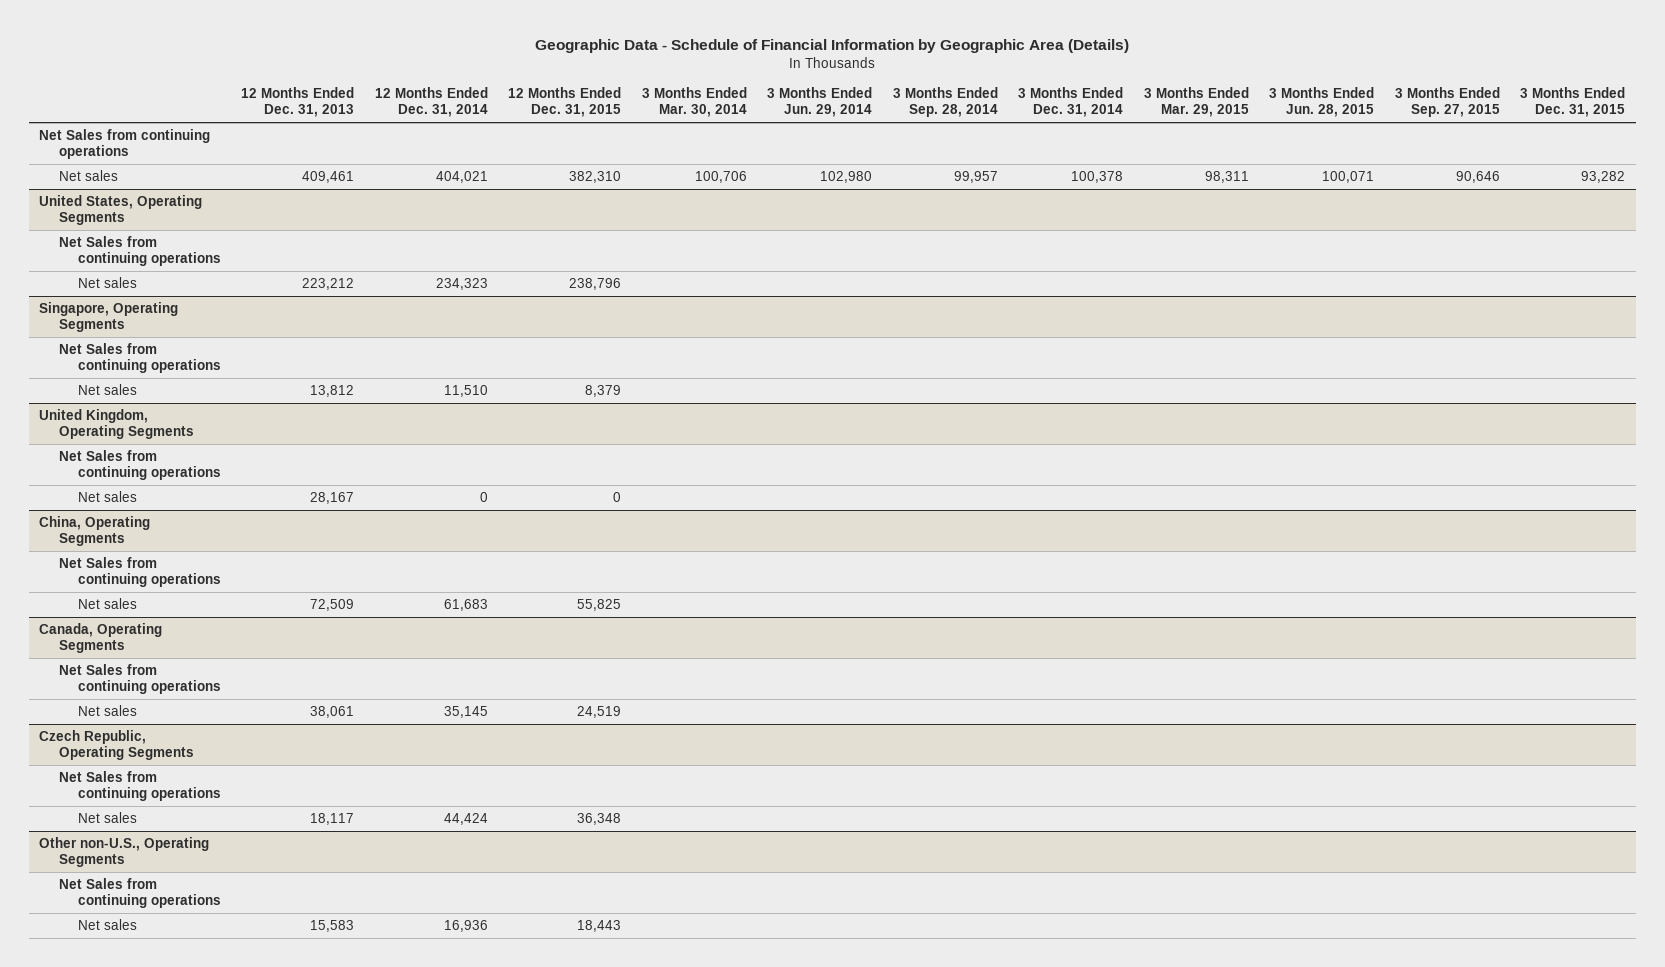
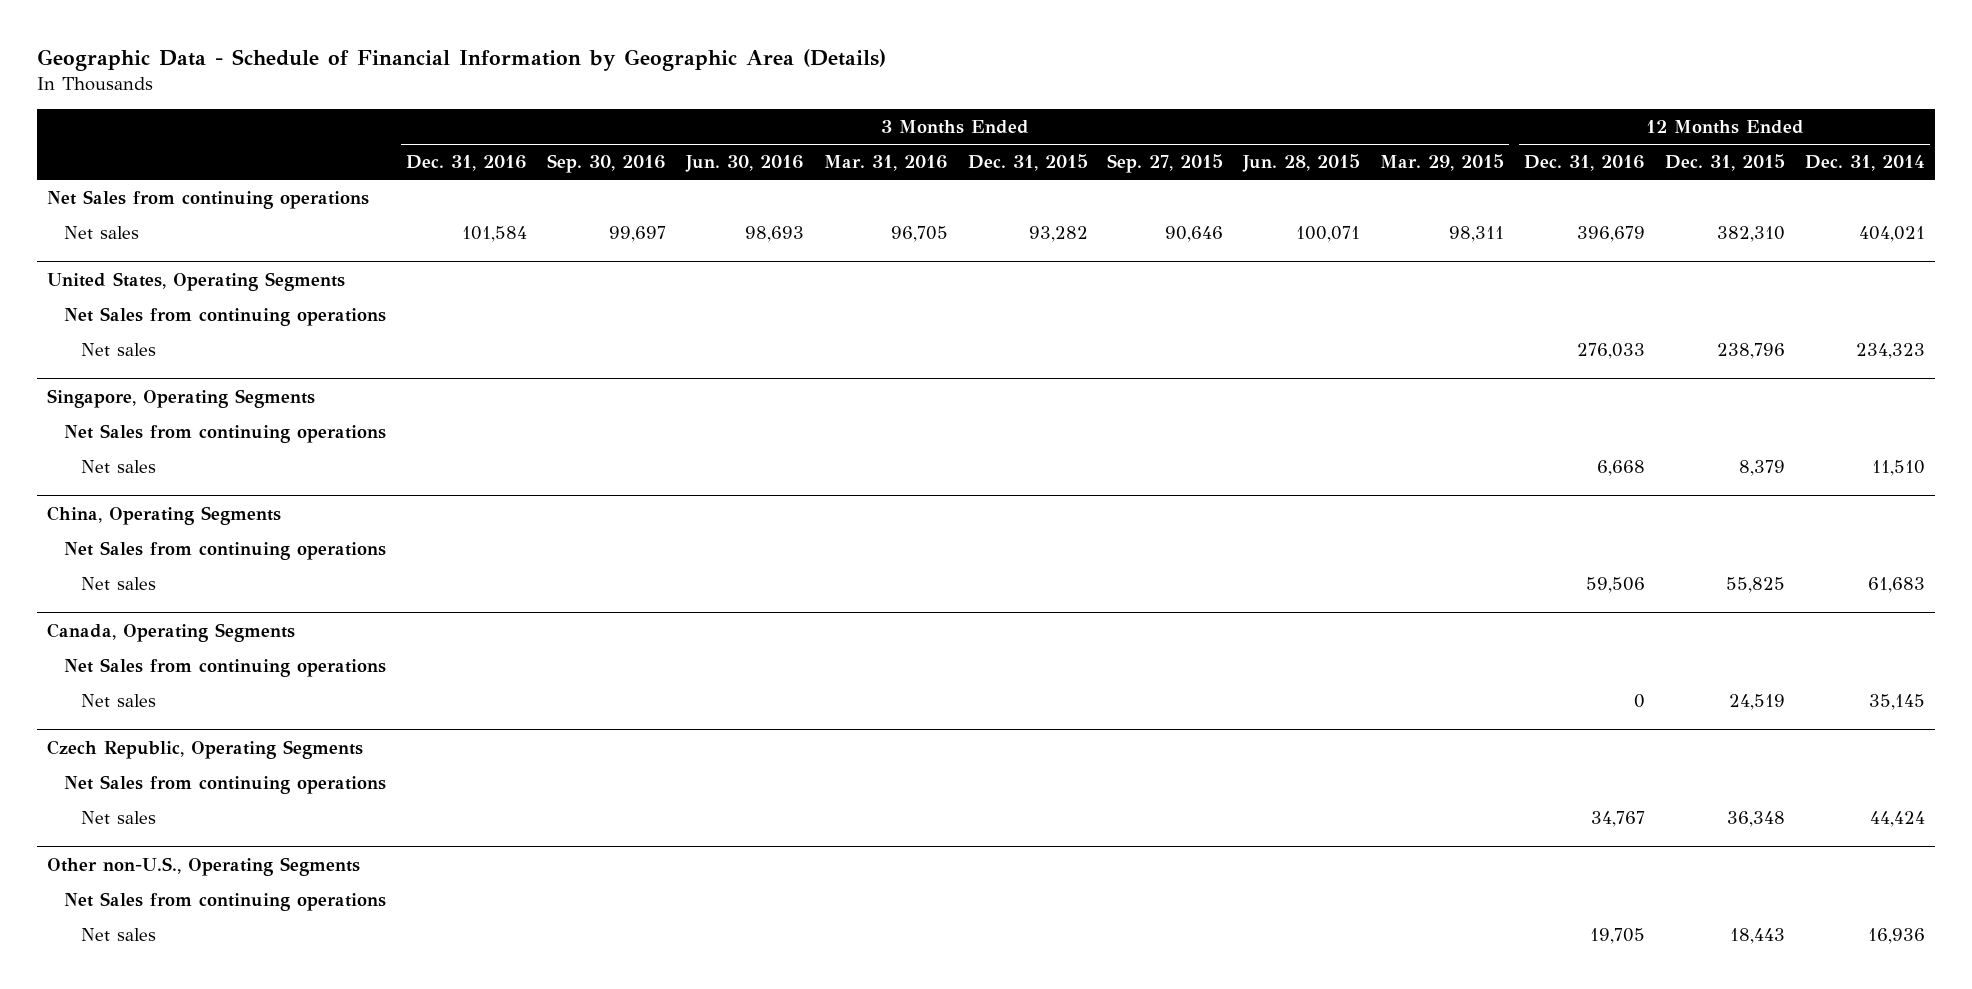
- | 12 Months Ended Dec. 31, 2013 | 12 Months Ended Dec. 31, 2014 | 12 Months Ended Dec. 31, 2015 | 3 Months Ended Mar. 30, 2014 | 3 Months Ended Jun. 29, 2014 | 3 Months Ended Sep. 28, 2014 | 3 Months Ended Dec. 31, 2014 | 3 Months Ended Mar. 29, 2015 | 3 Months Ended Jun. 28, 2015 | 3 Months Ended Sep. 27, 2015 | 3 Months Ended Dec. 31, 2015
+ | 3 Months Ended Dec. 31, 2016 | 3 Months Ended Sep. 30, 2016 | 3 Months Ended Jun. 30, 2016 | 3 Months Ended Mar. 31, 2016 | 3 Months Ended Dec. 31, 2015 | 3 Months Ended Sep. 27, 2015 | 3 Months Ended Jun. 28, 2015 | 3 Months Ended Mar. 29, 2015 | 12 Months Ended Dec. 31, 2016 | 12 Months Ended Dec. 31, 2015 | 12 Months Ended Dec. 31, 2014
- United Kingdom, Operating Segments
- Net Sales from continuing operations
- Net sales | 28,167 | 0 | 0 | | | | | | | |

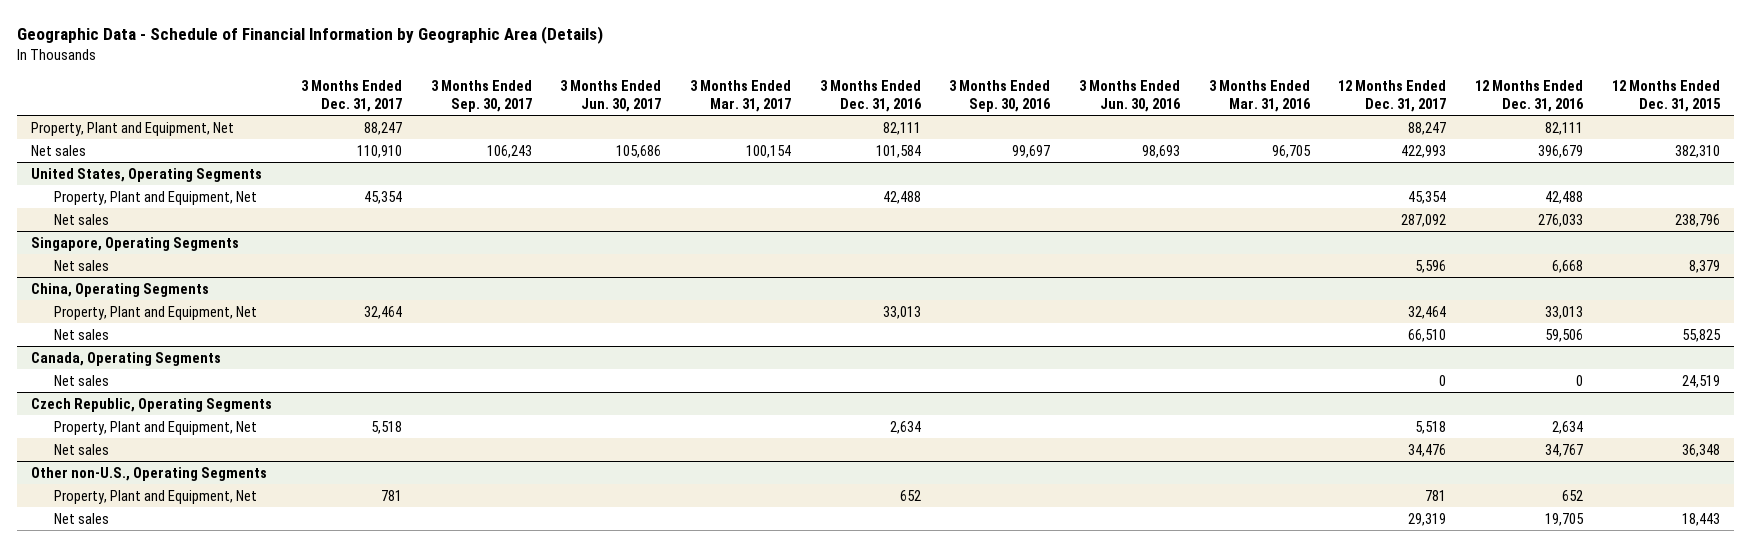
- | 3 Months Ended Dec. 31, 2016 | 3 Months Ended Sep. 30, 2016 | 3 Months Ended Jun. 30, 2016 | 3 Months Ended Mar. 31, 2016 | 3 Months Ended Dec. 31, 2015 | 3 Months Ended Sep. 27, 2015 | 3 Months Ended Jun. 28, 2015 | 3 Months Ended Mar. 29, 2015 | 12 Months Ended Dec. 31, 2016 | 12 Months Ended Dec. 31, 2015 | 12 Months Ended Dec. 31, 2014
+ | 3 Months Ended Dec. 31, 2017 | 3 Months Ended Sep. 30, 2017 | 3 Months Ended Jun. 30, 2017 | 3 Months Ended Mar. 31, 2017 | 3 Months Ended Dec. 31, 2016 | 3 Months Ended Sep. 30, 2016 | 3 Months Ended Jun. 30, 2016 | 3 Months Ended Mar. 31, 2016 | 12 Months Ended Dec. 31, 2017 | 12 Months Ended Dec. 31, 2016 | 12 Months Ended Dec. 31, 2015
- Net Sales from continuing operations
+ Property, Plant and Equipment, Net | 88,247 | | | | 82,111 | | | | 88,247 | 82,111 |
@ United States, Operating Segments
- Net Sales from continuing operations
+ Property, Plant and Equipment, Net | 45,354 | | | | 42,488 | | | | 45,354 | 42,488 |
@ Singapore, Operating Segments
- Net Sales from continuing operations
@ China, Operating Segments
- Net Sales from continuing operations
+ Property, Plant and Equipment, Net | 32,464 | | | | 33,013 | | | | 32,464 | 33,013 |
@ Canada, Operating Segments
- Net Sales from continuing operations
@ Czech Republic, Operating Segments
- Net Sales from continuing operations
+ Property, Plant and Equipment, Net | 5,518 | | | | 2,634 | | | | 5,518 | 2,634 |
@ Other non-U.S., Operating Segments
- Net Sales from continuing operations
+ Property, Plant and Equipment, Net | 781 | | | | 652 | | | | 781 | 652 |

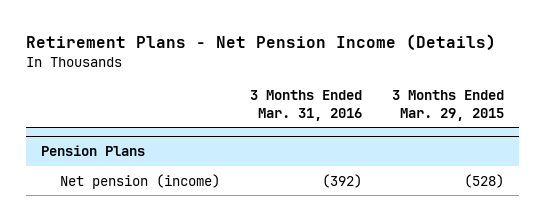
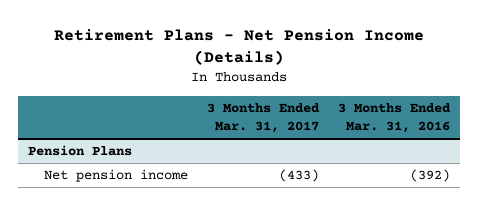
- | 3 Months Ended Mar. 31, 2016 | 3 Months Ended Mar. 29, 2015
+ | 3 Months Ended Mar. 31, 2017 | 3 Months Ended Mar. 31, 2016
@ Pension Plans
- Net pension (income) | (392) | (528)
+ Net pension income | (433) | (392)

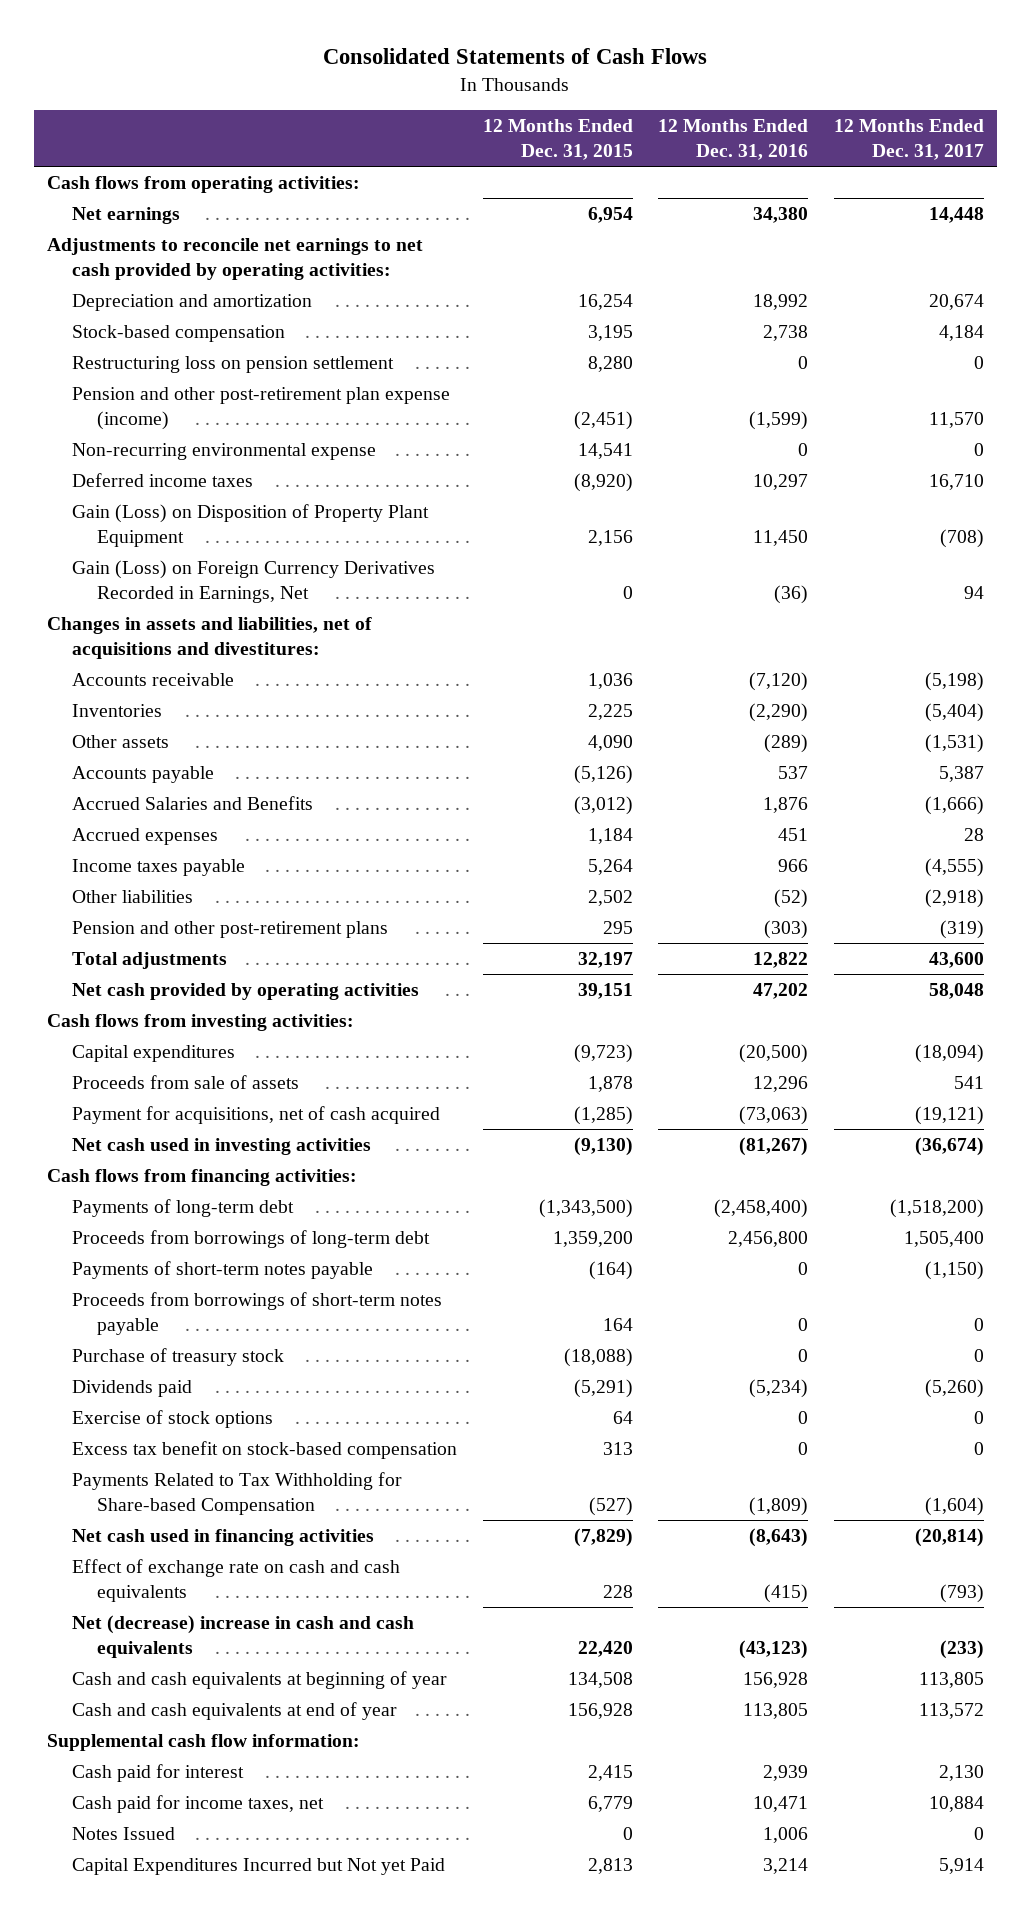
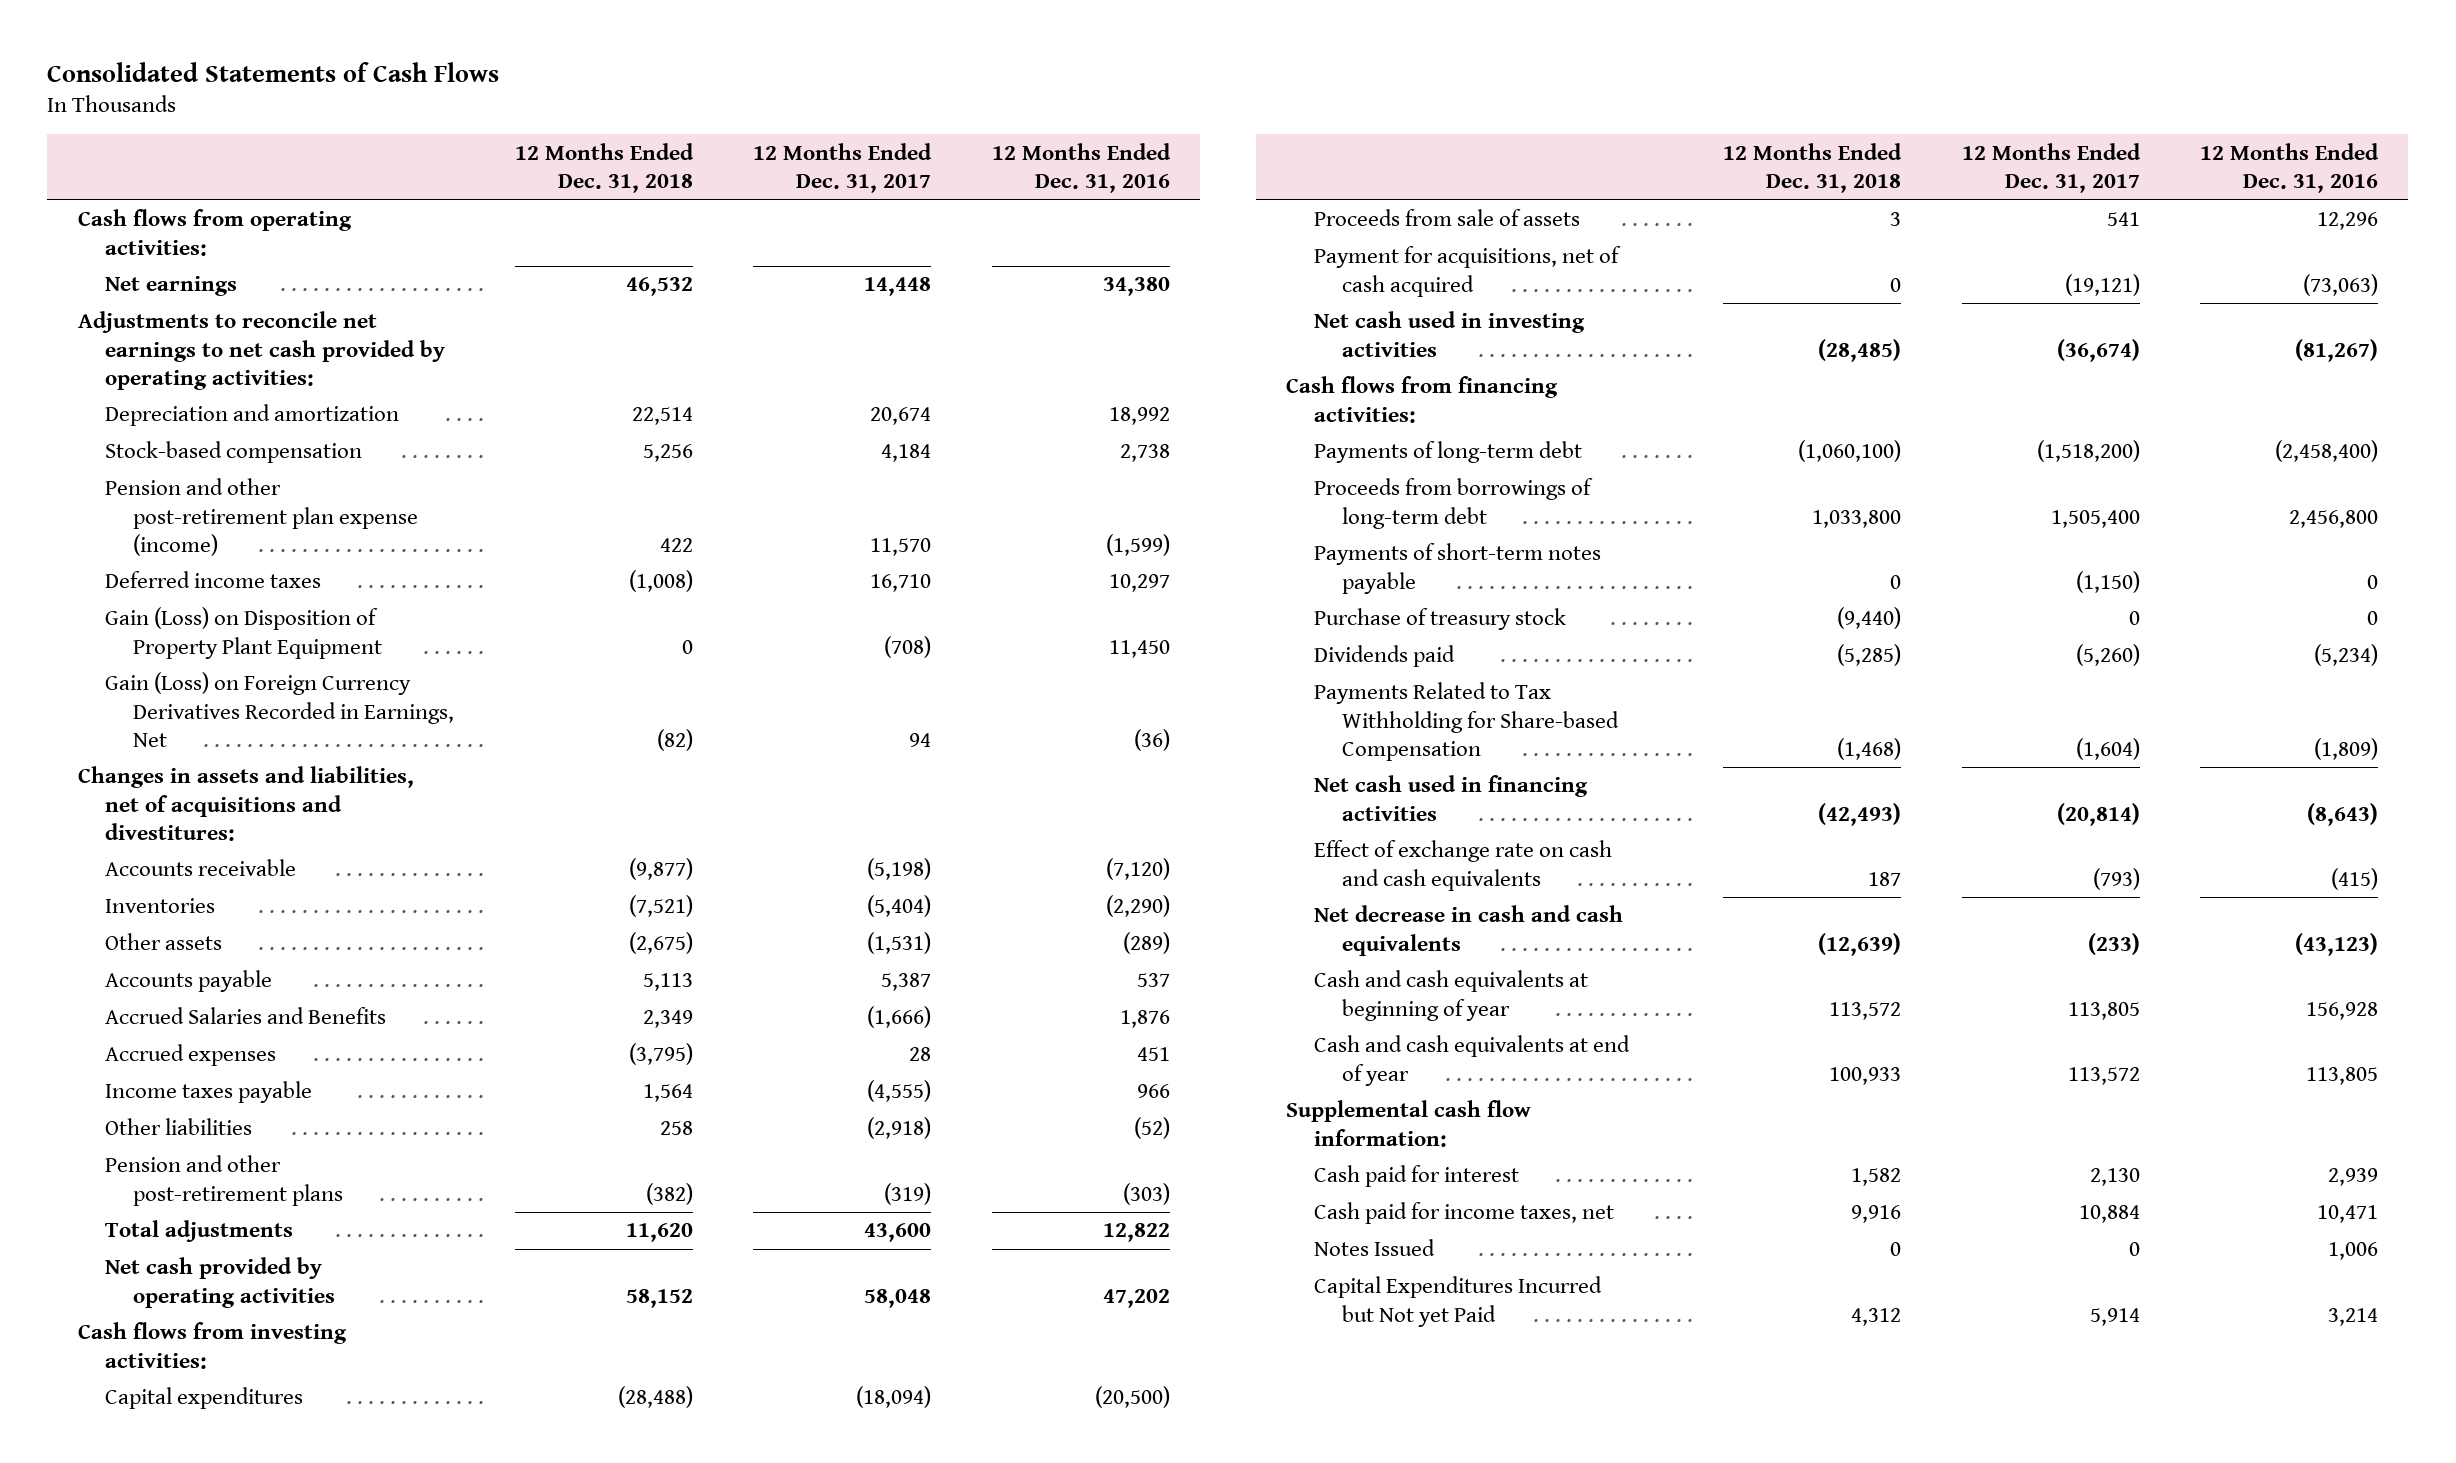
- | 12 Months Ended Dec. 31, 2015 | 12 Months Ended Dec. 31, 2016 | 12 Months Ended Dec. 31, 2017
+ | 12 Months Ended Dec. 31, 2018 | 12 Months Ended Dec. 31, 2017 | 12 Months Ended Dec. 31, 2016
- Restructuring loss on pension settlement | 8,280 | 0 | 0
- Non-recurring environmental expense | 14,541 | 0 | 0
- Proceeds from borrowings of short-term notes payable | 164 | 0 | 0
- Exercise of stock options | 64 | 0 | 0
- Excess tax benefit on stock-based compensation | 313 | 0 | 0
- Net (decrease) increase in cash and cash equivalents | 22,420 | (43,123) | (233)
+ Net decrease in cash and cash equivalents | (12,639) | (233) | (43,123)

